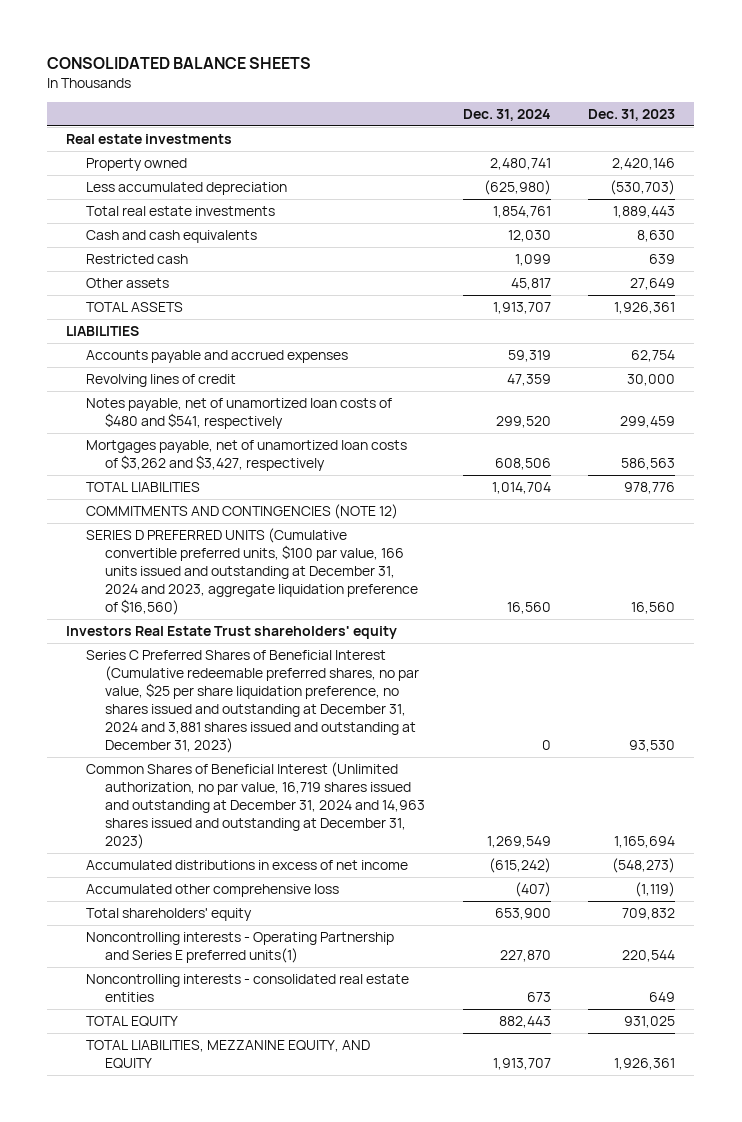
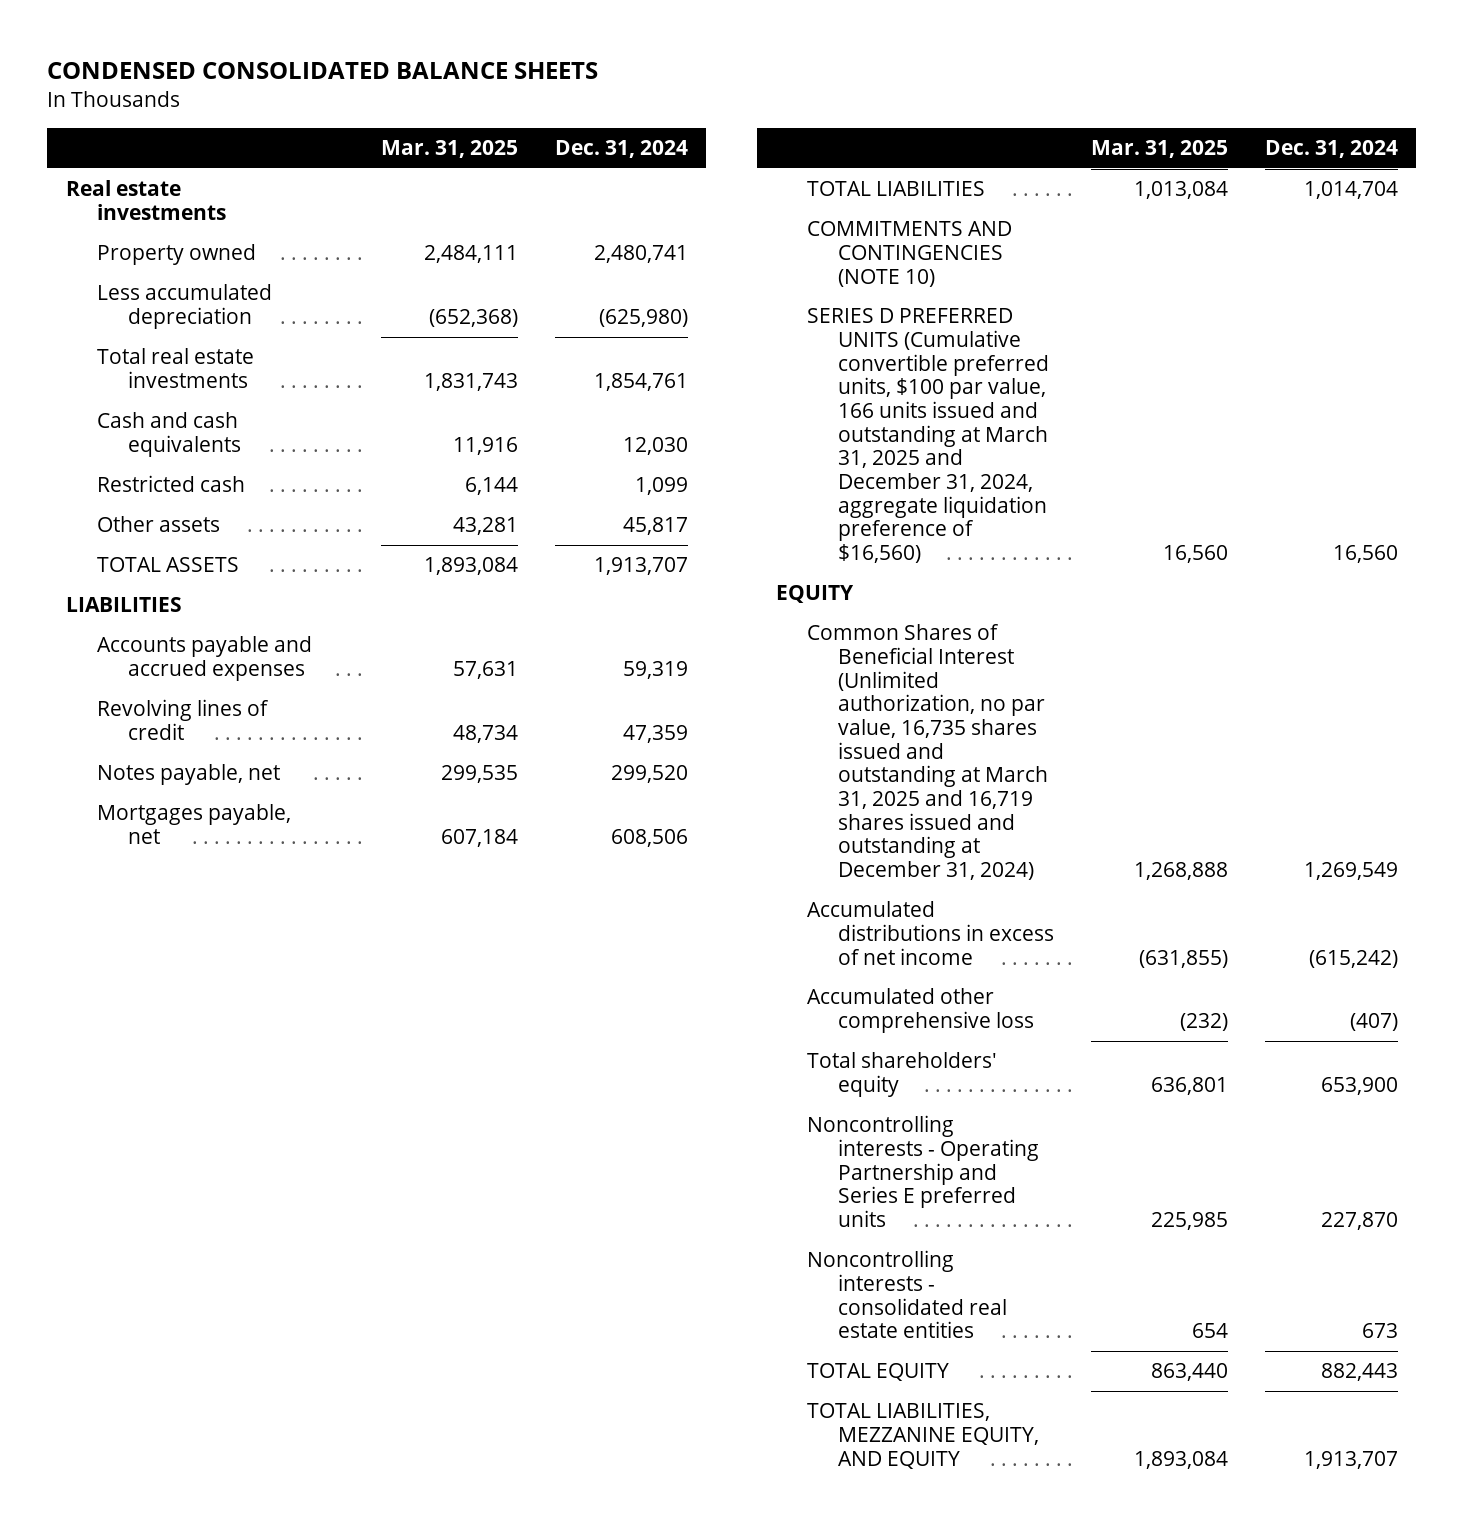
- CONSOLIDATED BALANCE SHEETS
+ CONDENSED CONSOLIDATED BALANCE SHEETS
- | Dec. 31, 2024 | Dec. 31, 2023
+ | Mar. 31, 2025 | Dec. 31, 2024
- Notes payable, net of unamortized loan costs of $480 and $541, respectively | 299,520 | 299,459
- Mortgages payable, net of unamortized loan costs of $3,262 and $3,427, respectively | 608,506 | 586,563
+ Notes payable, net | 299,535 | 299,520
+ Mortgages payable, net | 607,184 | 608,506
- COMMITMENTS AND CONTINGENCIES (NOTE 12)
- SERIES D PREFERRED UNITS (Cumulative convertible preferred units, $100 par value, 166 units issued and outstanding at December 31, 2024 and 2023, aggregate liquidation preference of $16,560) | 16,560 | 16,560
- Investors Real Estate Trust shareholders' equity
- Series C Preferred Shares of Beneficial Interest (Cumulative redeemable preferred shares, no par value, $25 per share liquidation preference, no shares issued and outstanding at December 31, 2024 and 3,881 shares issued and outstanding at December 31, 2023) | 0 | 93,530
- Common Shares of Beneficial Interest (Unlimited authorization, no par value, 16,719 shares issued and outstanding at December 31, 2024 and 14,963 shares issued and outstanding at December 31, 2023) | 1,269,549 | 1,165,694
+ COMMITMENTS AND CONTINGENCIES (NOTE 10)
+ SERIES D PREFERRED UNITS (Cumulative convertible preferred units, $100 par value, 166 units issued and outstanding at March 31, 2025 and December 31, 2024, aggregate liquidation preference of $16,560) | 16,560 | 16,560
+ EQUITY
+ Common Shares of Beneficial Interest (Unlimited authorization, no par value, 16,735 shares issued and outstanding at March 31, 2025 and 16,719 shares issued and outstanding at December 31, 2024) | 1,268,888 | 1,269,549
- Noncontrolling interests - Operating Partnership and Series E preferred units(1) | 227,870 | 220,544
+ Noncontrolling interests - Operating Partnership and Series E preferred units | 225,985 | 227,870

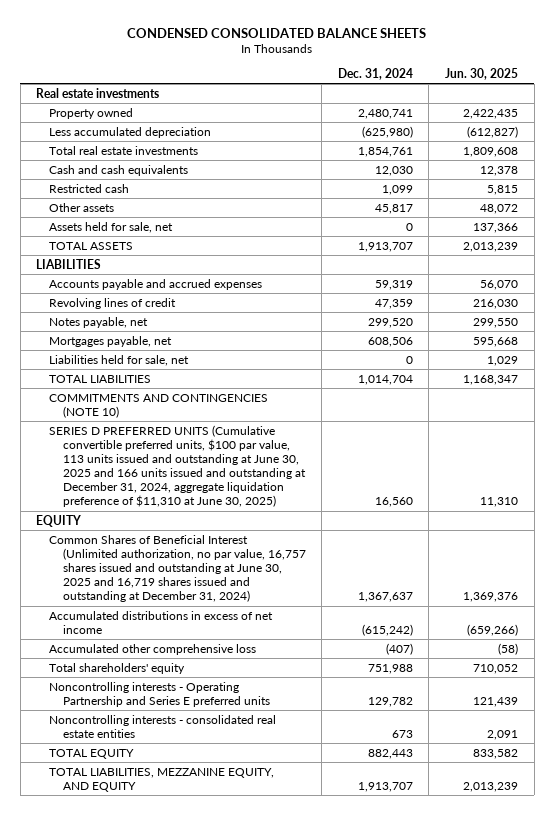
- | Mar. 31, 2025 | Dec. 31, 2024
+ | Dec. 31, 2024 | Jun. 30, 2025
+ Assets held for sale, net | 0 | 137,366
+ Liabilities held for sale, net | 0 | 1,029
- SERIES D PREFERRED UNITS (Cumulative convertible preferred units, $100 par value, 166 units issued and outstanding at March 31, 2025 and December 31, 2024, aggregate liquidation preference of $16,560) | 16,560 | 16,560
+ SERIES D PREFERRED UNITS (Cumulative convertible preferred units, $100 par value, 113 units issued and outstanding at June 30, 2025 and 166 units issued and outstanding at December 31, 2024, aggregate liquidation preference of $11,310 at June 30, 2025) | 16,560 | 11,310
- Common Shares of Beneficial Interest (Unlimited authorization, no par value, 16,735 shares issued and outstanding at March 31, 2025 and 16,719 shares issued and outstanding at December 31, 2024) | 1,268,888 | 1,269,549
+ Common Shares of Beneficial Interest (Unlimited authorization, no par value, 16,757 shares issued and outstanding at June 30, 2025 and 16,719 shares issued and outstanding at December 31, 2024) | 1,367,637 | 1,369,376
- Total shareholders' equity | 636,801 | 653,900
- Noncontrolling interests - Operating Partnership and Series E preferred units | 225,985 | 227,870
+ Total shareholders' equity | 751,988 | 710,052
+ Noncontrolling interests - Operating Partnership and Series E preferred units | 129,782 | 121,439

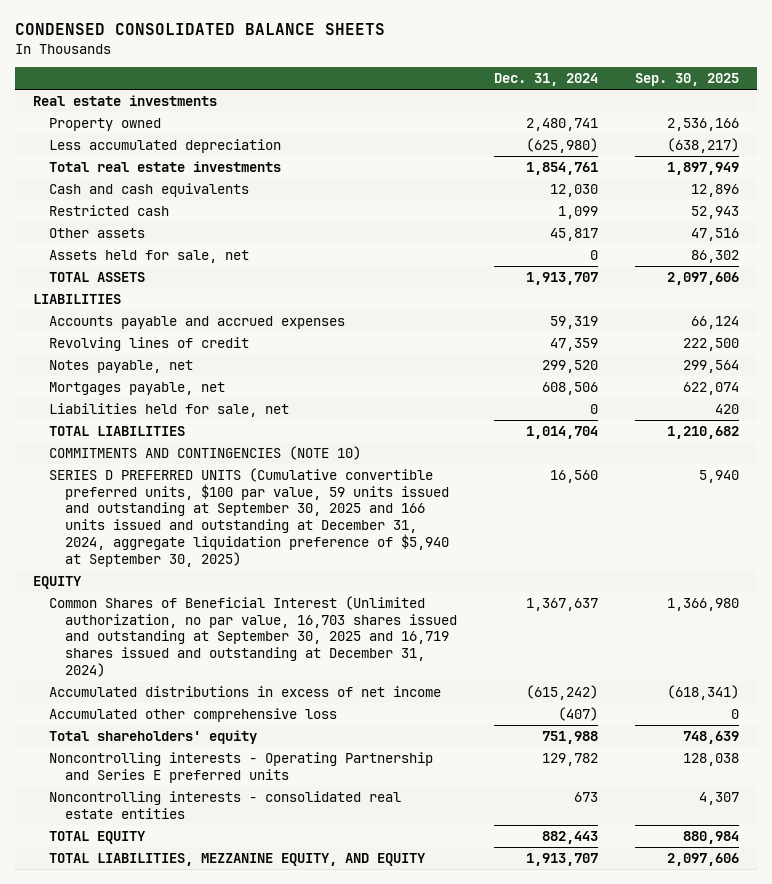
- | Dec. 31, 2024 | Jun. 30, 2025
+ | Dec. 31, 2024 | Sep. 30, 2025
- SERIES D PREFERRED UNITS (Cumulative convertible preferred units, $100 par value, 113 units issued and outstanding at June 30, 2025 and 166 units issued and outstanding at December 31, 2024, aggregate liquidation preference of $11,310 at June 30, 2025) | 16,560 | 11,310
+ SERIES D PREFERRED UNITS (Cumulative convertible preferred units, $100 par value, 59 units issued and outstanding at September 30, 2025 and 166 units issued and outstanding at December 31, 2024, aggregate liquidation preference of $5,940 at September 30, 2025) | 16,560 | 5,940
- Common Shares of Beneficial Interest (Unlimited authorization, no par value, 16,757 shares issued and outstanding at June 30, 2025 and 16,719 shares issued and outstanding at December 31, 2024) | 1,367,637 | 1,369,376
+ Common Shares of Beneficial Interest (Unlimited authorization, no par value, 16,703 shares issued and outstanding at September 30, 2025 and 16,719 shares issued and outstanding at December 31, 2024) | 1,367,637 | 1,366,980

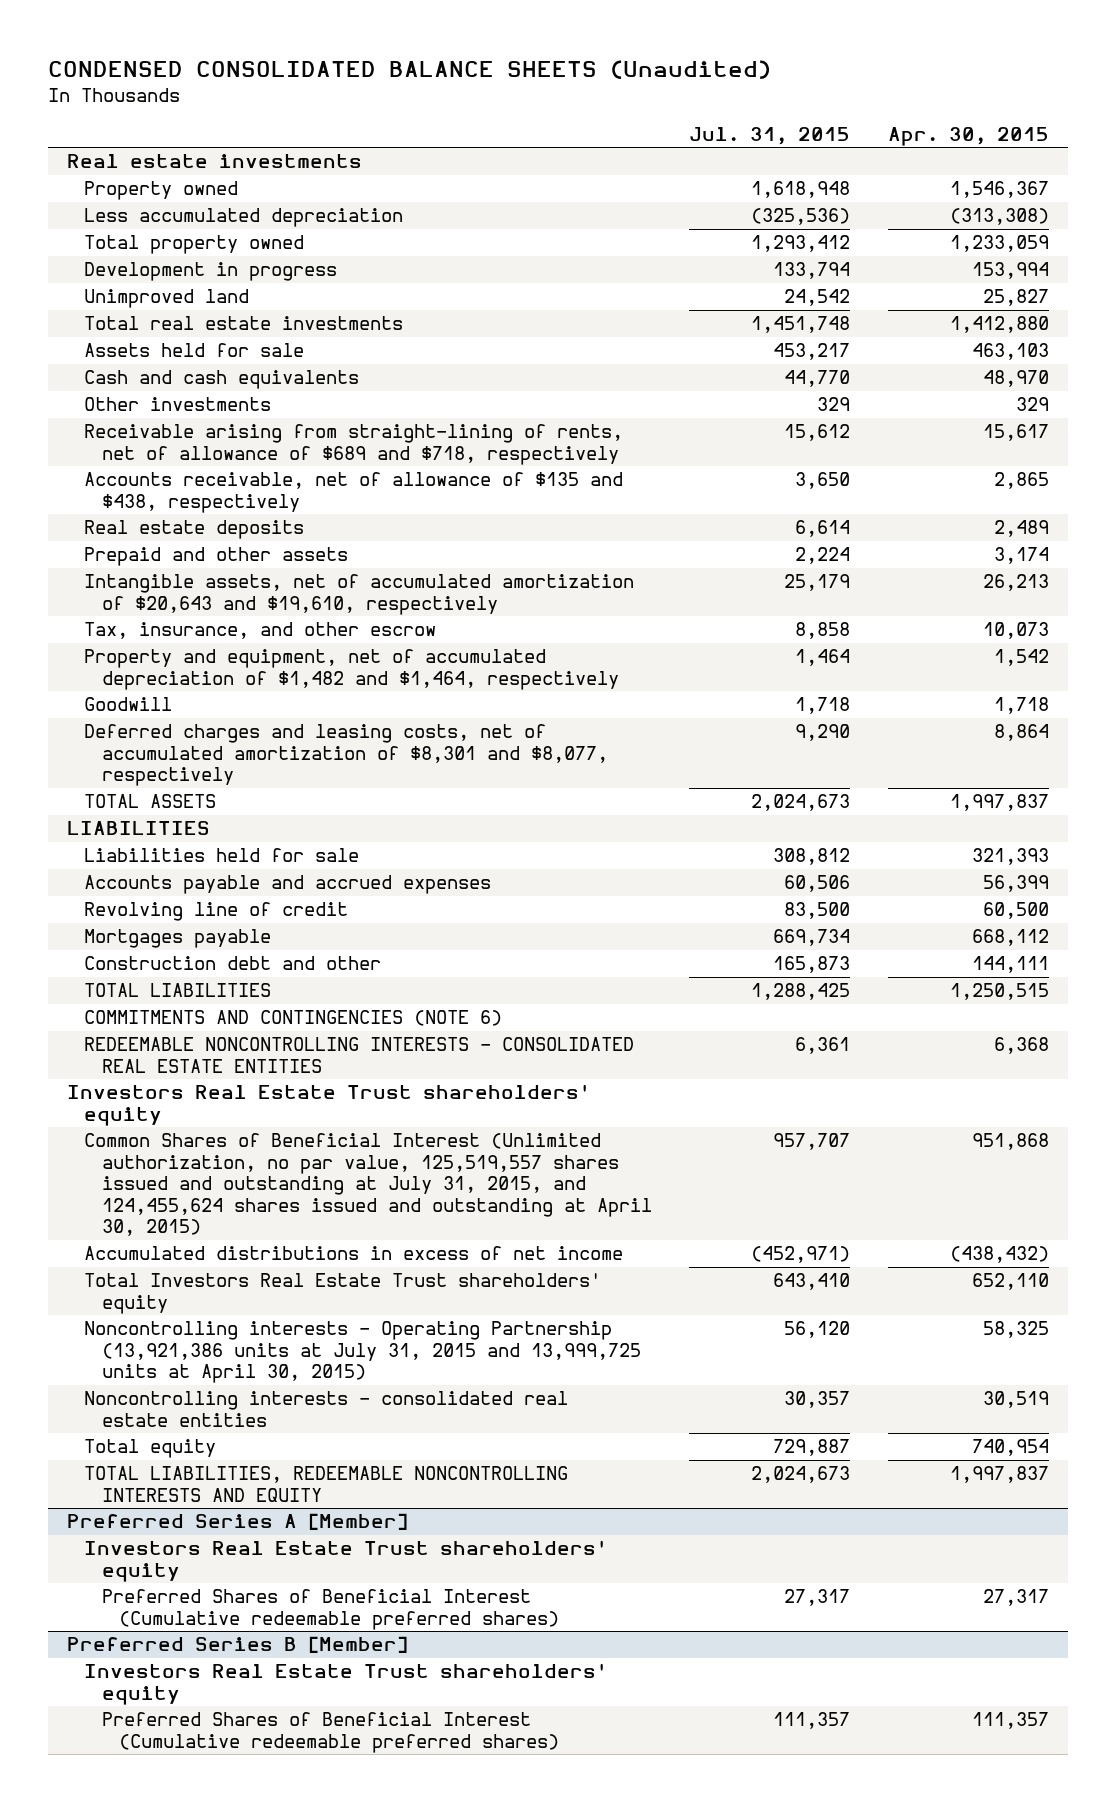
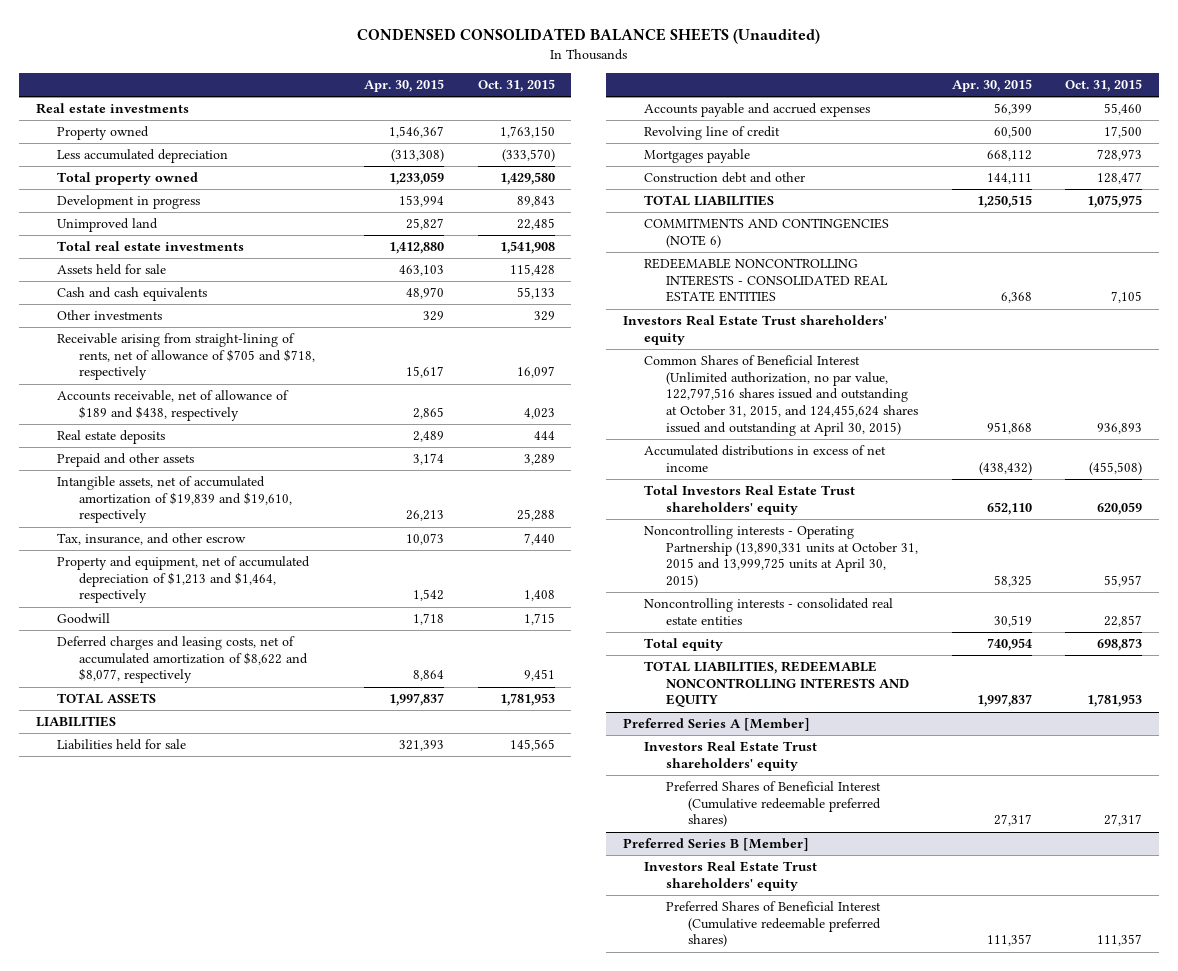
- | Jul. 31, 2015 | Apr. 30, 2015
+ | Apr. 30, 2015 | Oct. 31, 2015
- Receivable arising from straight-lining of rents, net of allowance of $689 and $718, respectively | 15,612 | 15,617
- Accounts receivable, net of allowance of $135 and $438, respectively | 3,650 | 2,865
+ Receivable arising from straight-lining of rents, net of allowance of $705 and $718, respectively | 15,617 | 16,097
+ Accounts receivable, net of allowance of $189 and $438, respectively | 2,865 | 4,023
- Intangible assets, net of accumulated amortization of $20,643 and $19,610, respectively | 25,179 | 26,213
+ Intangible assets, net of accumulated amortization of $19,839 and $19,610, respectively | 26,213 | 25,288
- Property and equipment, net of accumulated depreciation of $1,482 and $1,464, respectively | 1,464 | 1,542
+ Property and equipment, net of accumulated depreciation of $1,213 and $1,464, respectively | 1,542 | 1,408
- Deferred charges and leasing costs, net of accumulated amortization of $8,301 and $8,077, respectively | 9,290 | 8,864
+ Deferred charges and leasing costs, net of accumulated amortization of $8,622 and $8,077, respectively | 8,864 | 9,451
- Common Shares of Beneficial Interest (Unlimited authorization, no par value, 125,519,557 shares issued and outstanding at July 31, 2015, and 124,455,624 shares issued and outstanding at April 30, 2015) | 957,707 | 951,868
+ Common Shares of Beneficial Interest (Unlimited authorization, no par value, 122,797,516 shares issued and outstanding at October 31, 2015, and 124,455,624 shares issued and outstanding at April 30, 2015) | 951,868 | 936,893
- Noncontrolling interests - Operating Partnership (13,921,386 units at July 31, 2015 and 13,999,725 units at April 30, 2015) | 56,120 | 58,325
+ Noncontrolling interests - Operating Partnership (13,890,331 units at October 31, 2015 and 13,999,725 units at April 30, 2015) | 58,325 | 55,957

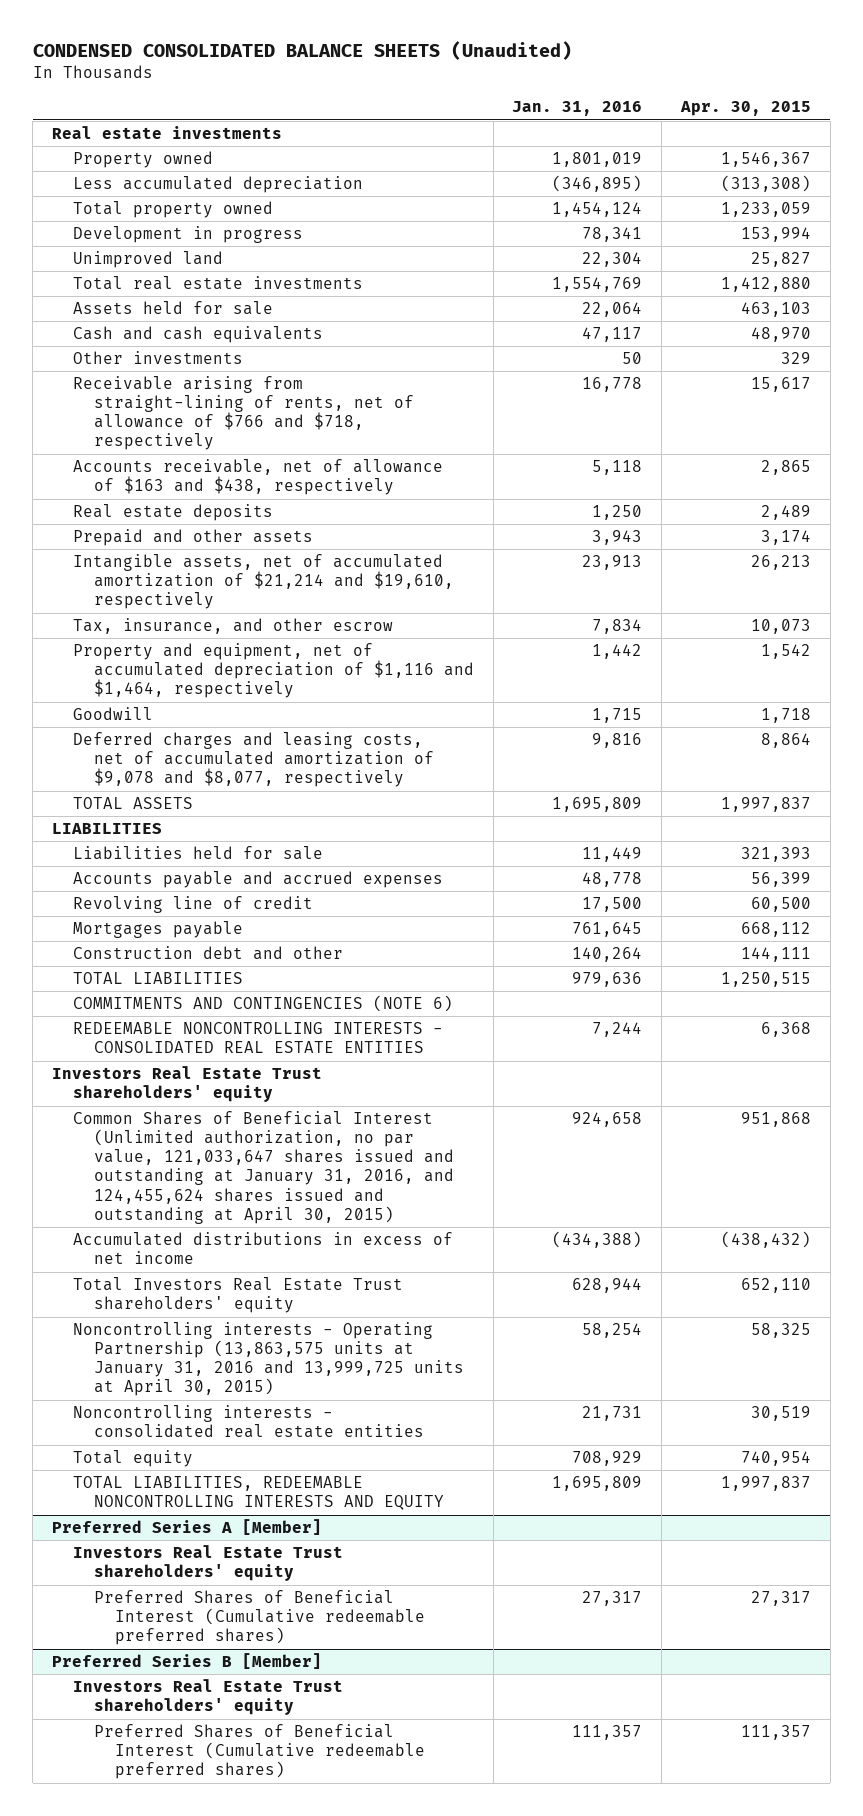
- | Apr. 30, 2015 | Oct. 31, 2015
+ | Jan. 31, 2016 | Apr. 30, 2015
- Receivable arising from straight-lining of rents, net of allowance of $705 and $718, respectively | 15,617 | 16,097
- Accounts receivable, net of allowance of $189 and $438, respectively | 2,865 | 4,023
+ Receivable arising from straight-lining of rents, net of allowance of $766 and $718, respectively | 16,778 | 15,617
+ Accounts receivable, net of allowance of $163 and $438, respectively | 5,118 | 2,865
- Intangible assets, net of accumulated amortization of $19,839 and $19,610, respectively | 26,213 | 25,288
+ Intangible assets, net of accumulated amortization of $21,214 and $19,610, respectively | 23,913 | 26,213
- Property and equipment, net of accumulated depreciation of $1,213 and $1,464, respectively | 1,542 | 1,408
+ Property and equipment, net of accumulated depreciation of $1,116 and $1,464, respectively | 1,442 | 1,542
- Deferred charges and leasing costs, net of accumulated amortization of $8,622 and $8,077, respectively | 8,864 | 9,451
+ Deferred charges and leasing costs, net of accumulated amortization of $9,078 and $8,077, respectively | 9,816 | 8,864
- Common Shares of Beneficial Interest (Unlimited authorization, no par value, 122,797,516 shares issued and outstanding at October 31, 2015, and 124,455,624 shares issued and outstanding at April 30, 2015) | 951,868 | 936,893
+ Common Shares of Beneficial Interest (Unlimited authorization, no par value, 121,033,647 shares issued and outstanding at January 31, 2016, and 124,455,624 shares issued and outstanding at April 30, 2015) | 924,658 | 951,868
- Noncontrolling interests - Operating Partnership (13,890,331 units at October 31, 2015 and 13,999,725 units at April 30, 2015) | 58,325 | 55,957
+ Noncontrolling interests - Operating Partnership (13,863,575 units at January 31, 2016 and 13,999,725 units at April 30, 2015) | 58,254 | 58,325

